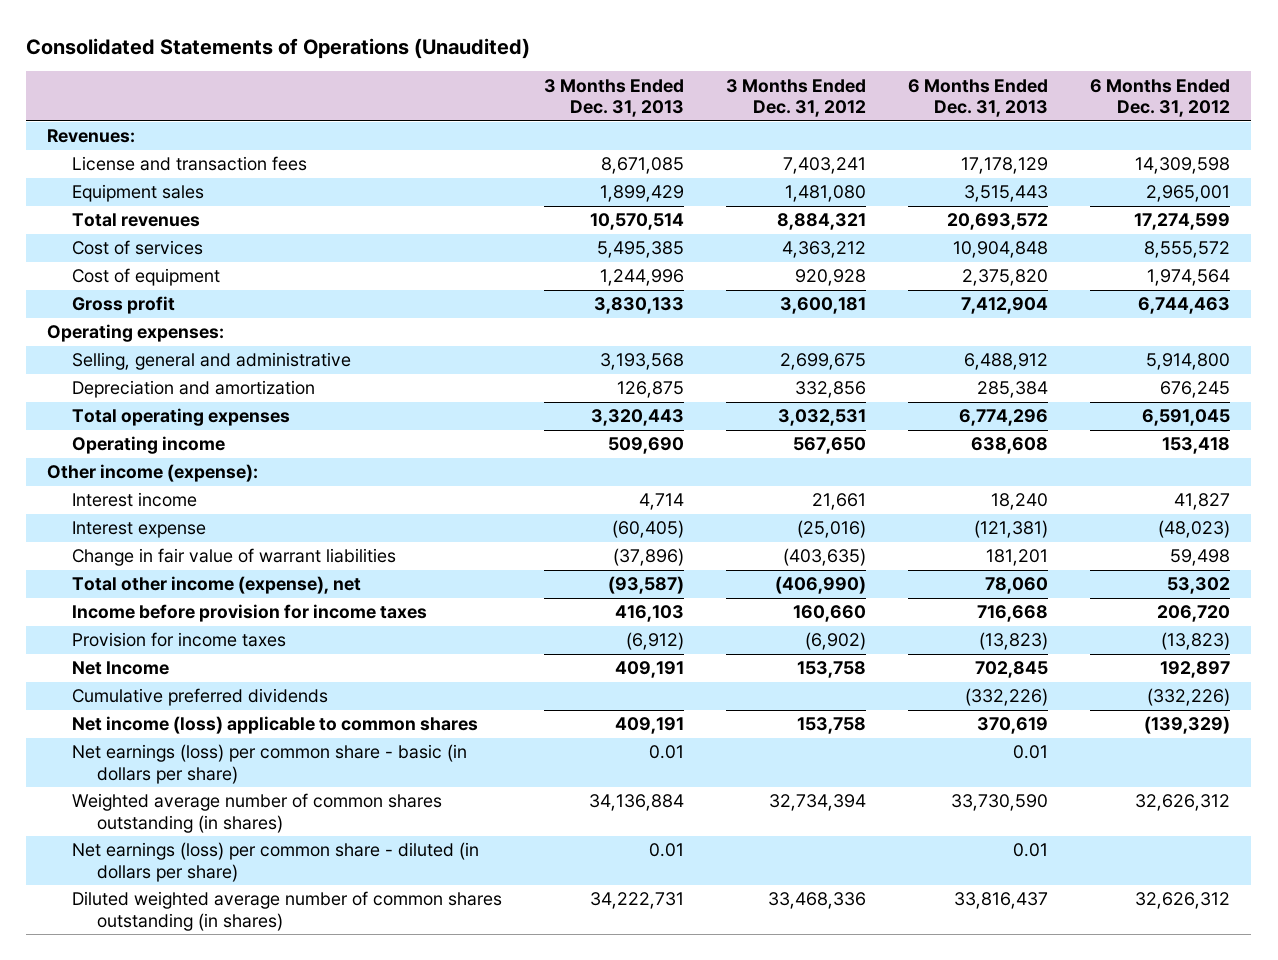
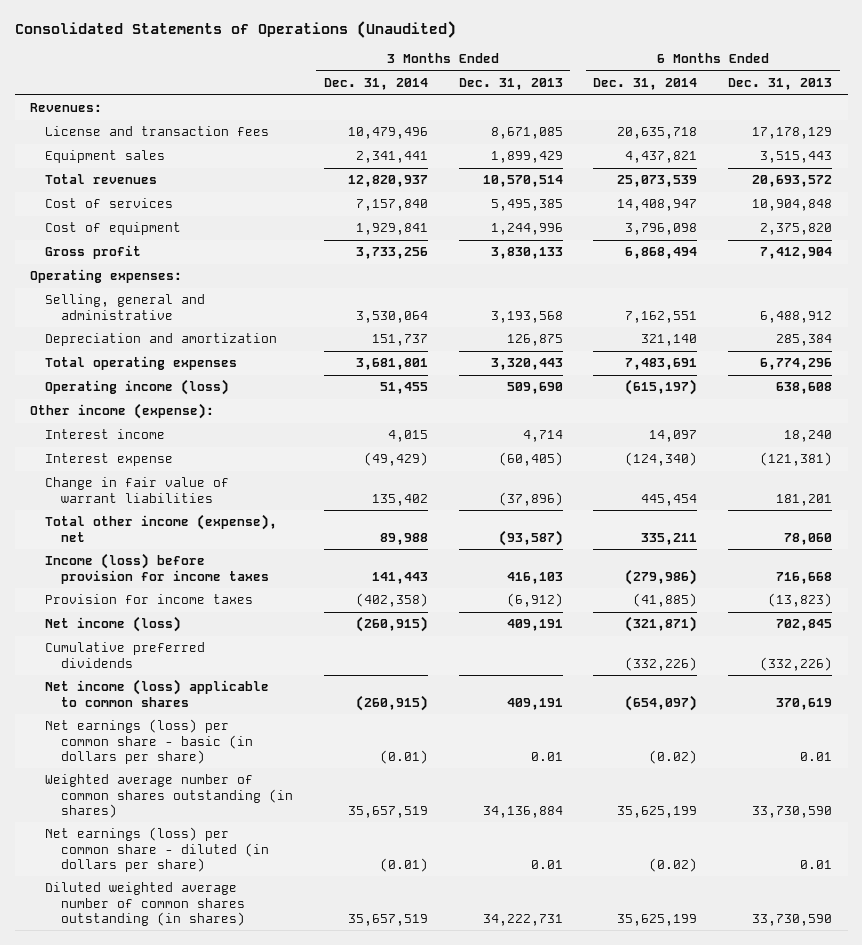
- | 3 Months Ended Dec. 31, 2013 | 3 Months Ended Dec. 31, 2012 | 6 Months Ended Dec. 31, 2013 | 6 Months Ended Dec. 31, 2012
+ | 3 Months Ended Dec. 31, 2014 | 3 Months Ended Dec. 31, 2013 | 6 Months Ended Dec. 31, 2014 | 6 Months Ended Dec. 31, 2013
- Operating income | 509,690 | 567,650 | 638,608 | 153,418
+ Operating income (loss) | 51,455 | 509,690 | (615,197) | 638,608
- Income before provision for income taxes | 416,103 | 160,660 | 716,668 | 206,720
+ Income (loss) before provision for income taxes | 141,443 | 416,103 | (279,986) | 716,668
- Net Income | 409,191 | 153,758 | 702,845 | 192,897
+ Net income (loss) | (260,915) | 409,191 | (321,871) | 702,845
- Diluted weighted average number of common shares outstanding (in shares) | 34,222,731 | 33,468,336 | 33,816,437 | 32,626,312
+ Diluted weighted average number of common shares outstanding (in shares) | 35,657,519 | 34,222,731 | 35,625,199 | 33,730,590

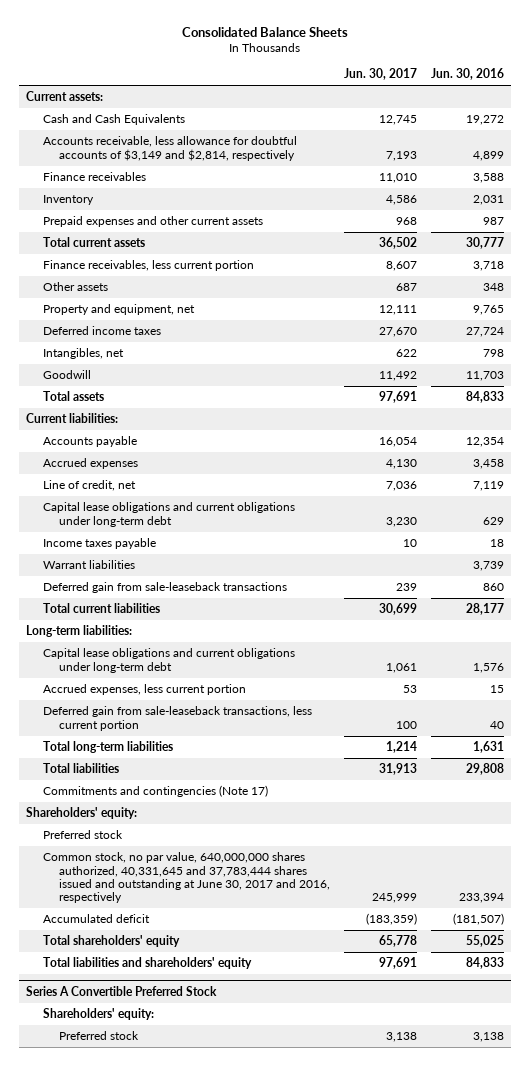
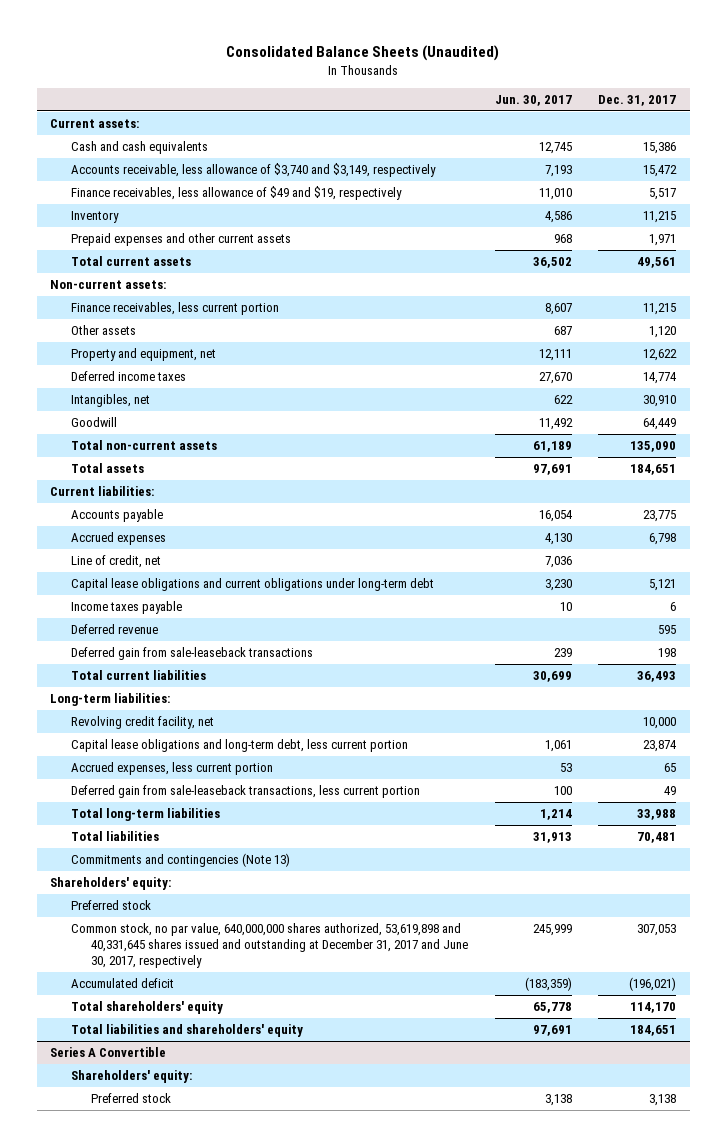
- Consolidated Balance Sheets
+ Consolidated Balance Sheets (Unaudited)
- | Jun. 30, 2017 | Jun. 30, 2016
+ | Jun. 30, 2017 | Dec. 31, 2017
- Cash and Cash Equivalents | 12,745 | 19,272
- Accounts receivable, less allowance for doubtful accounts of $3,149 and $2,814, respectively | 7,193 | 4,899
- Finance receivables | 11,010 | 3,588
+ Cash and cash equivalents | 12,745 | 15,386
+ Accounts receivable, less allowance of $3,740 and $3,149, respectively | 7,193 | 15,472
+ Finance receivables, less allowance of $49 and $19, respectively | 11,010 | 5,517
+ Non-current assets:
+ Total non-current assets | 61,189 | 135,090
- Warrant liabilities | | 3,739
+ Deferred revenue | | 595
- Capital lease obligations and current obligations under long-term debt | 1,061 | 1,576
+ Revolving credit facility, net | | 10,000
+ Capital lease obligations and long-term debt, less current portion | 1,061 | 23,874
- Commitments and contingencies (Note 17)
+ Commitments and contingencies (Note 13)
- Common stock, no par value, 640,000,000 shares authorized, 40,331,645 and 37,783,444 shares issued and outstanding at June 30, 2017 and 2016, respectively | 245,999 | 233,394
+ Common stock, no par value, 640,000,000 shares authorized, 53,619,898 and 40,331,645 shares issued and outstanding at December 31, 2017 and June 30, 2017, respectively | 245,999 | 307,053
- Series A Convertible Preferred Stock
+ Series A Convertible

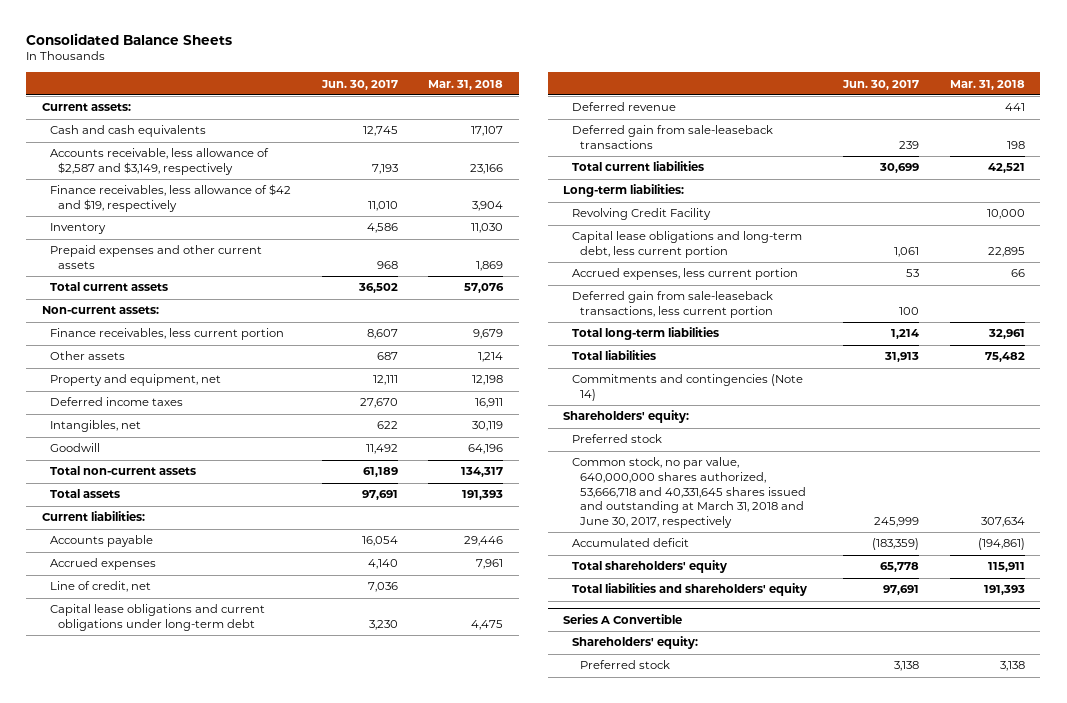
- Consolidated Balance Sheets (Unaudited)
+ Consolidated Balance Sheets
- | Jun. 30, 2017 | Dec. 31, 2017
+ | Jun. 30, 2017 | Mar. 31, 2018
- Accounts receivable, less allowance of $3,740 and $3,149, respectively | 7,193 | 15,472
- Finance receivables, less allowance of $49 and $19, respectively | 11,010 | 5,517
+ Accounts receivable, less allowance of $2,587 and $3,149, respectively | 7,193 | 23,166
+ Finance receivables, less allowance of $42 and $19, respectively | 11,010 | 3,904
- Accrued expenses | 4,130 | 6,798
+ Accrued expenses | 4,140 | 7,961
- Income taxes payable | 10 | 6
- Revolving credit facility, net | | 10,000
+ Revolving Credit Facility | | 10,000
- Commitments and contingencies (Note 13)
+ Commitments and contingencies (Note 14)
- Common stock, no par value, 640,000,000 shares authorized, 53,619,898 and 40,331,645 shares issued and outstanding at December 31, 2017 and June 30, 2017, respectively | 245,999 | 307,053
+ Common stock, no par value, 640,000,000 shares authorized, 53,666,718 and 40,331,645 shares issued and outstanding at March 31, 2018 and June 30, 2017, respectively | 245,999 | 307,634

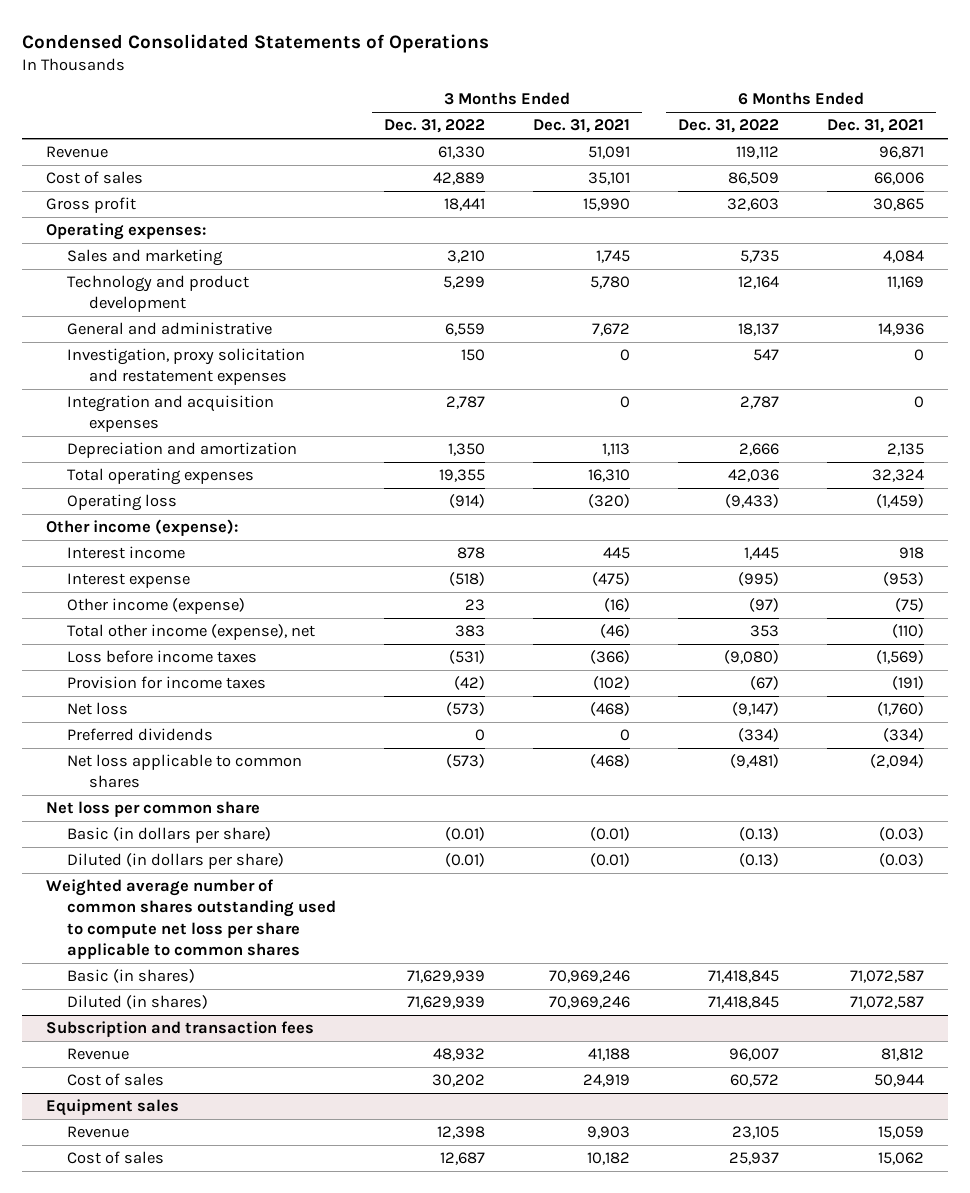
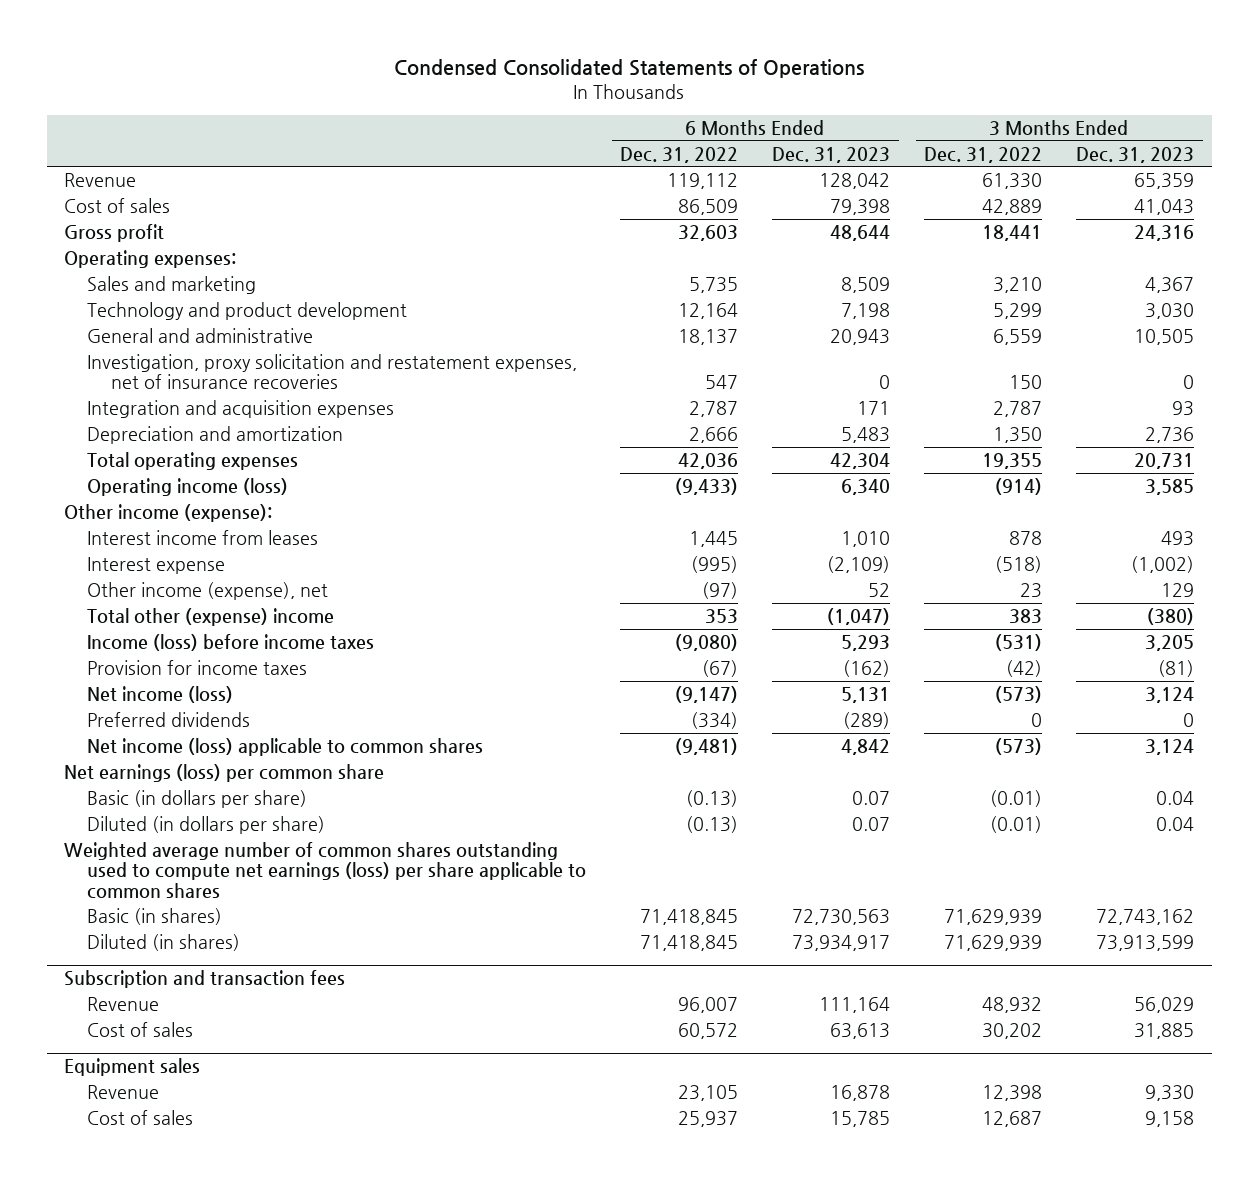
- | 3 Months Ended Dec. 31, 2022 | 3 Months Ended Dec. 31, 2021 | 6 Months Ended Dec. 31, 2022 | 6 Months Ended Dec. 31, 2021
+ | 6 Months Ended Dec. 31, 2022 | 6 Months Ended Dec. 31, 2023 | 3 Months Ended Dec. 31, 2022 | 3 Months Ended Dec. 31, 2023
- Investigation, proxy solicitation and restatement expenses | 150 | 0 | 547 | 0
+ Investigation, proxy solicitation and restatement expenses, net of insurance recoveries | 547 | 0 | 150 | 0
- Operating loss | (914) | (320) | (9,433) | (1,459)
+ Operating income (loss) | (9,433) | 6,340 | (914) | 3,585
- Interest income | 878 | 445 | 1,445 | 918
+ Interest income from leases | 1,445 | 1,010 | 878 | 493
- Other income (expense) | 23 | (16) | (97) | (75)
- Total other income (expense), net | 383 | (46) | 353 | (110)
- Loss before income taxes | (531) | (366) | (9,080) | (1,569)
+ Other income (expense), net | (97) | 52 | 23 | 129
+ Total other (expense) income | 353 | (1,047) | 383 | (380)
+ Income (loss) before income taxes | (9,080) | 5,293 | (531) | 3,205
- Net loss | (573) | (468) | (9,147) | (1,760)
+ Net income (loss) | (9,147) | 5,131 | (573) | 3,124
- Net loss applicable to common shares | (573) | (468) | (9,481) | (2,094)
- Net loss per common share
+ Net income (loss) applicable to common shares | (9,481) | 4,842 | (573) | 3,124
+ Net earnings (loss) per common share
- Weighted average number of common shares outstanding used to compute net loss per share applicable to common shares
+ Weighted average number of common shares outstanding used to compute net earnings (loss) per share applicable to common shares

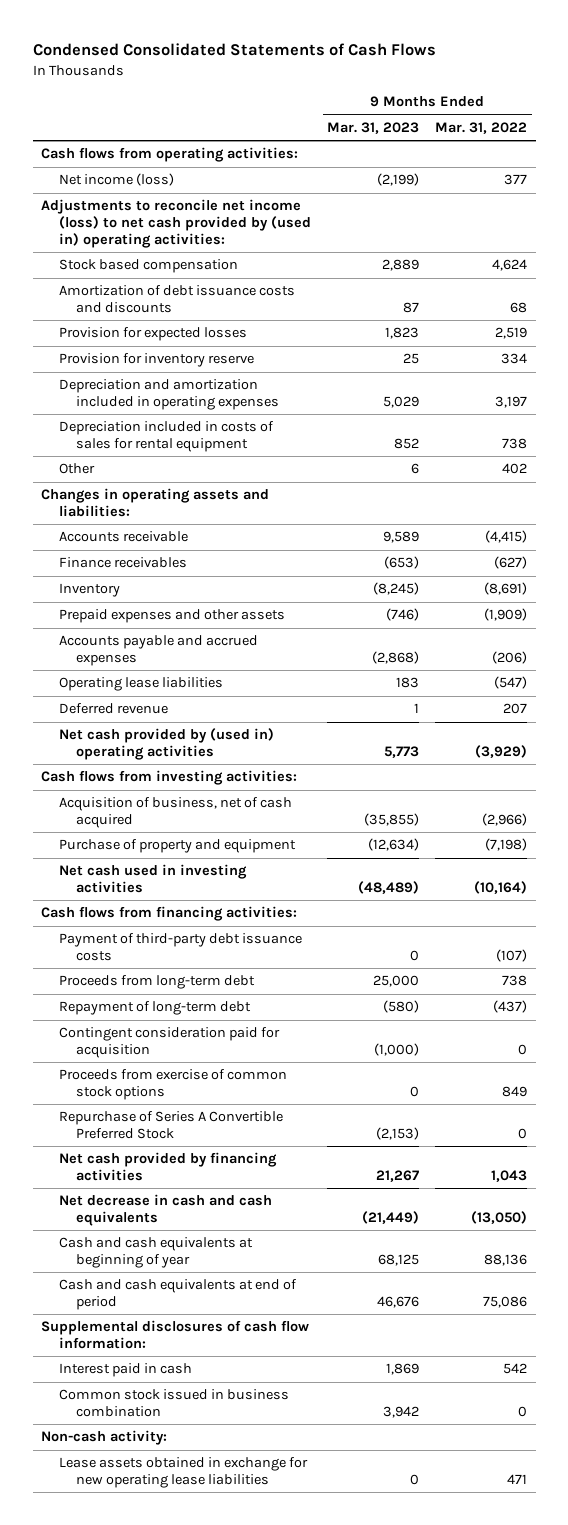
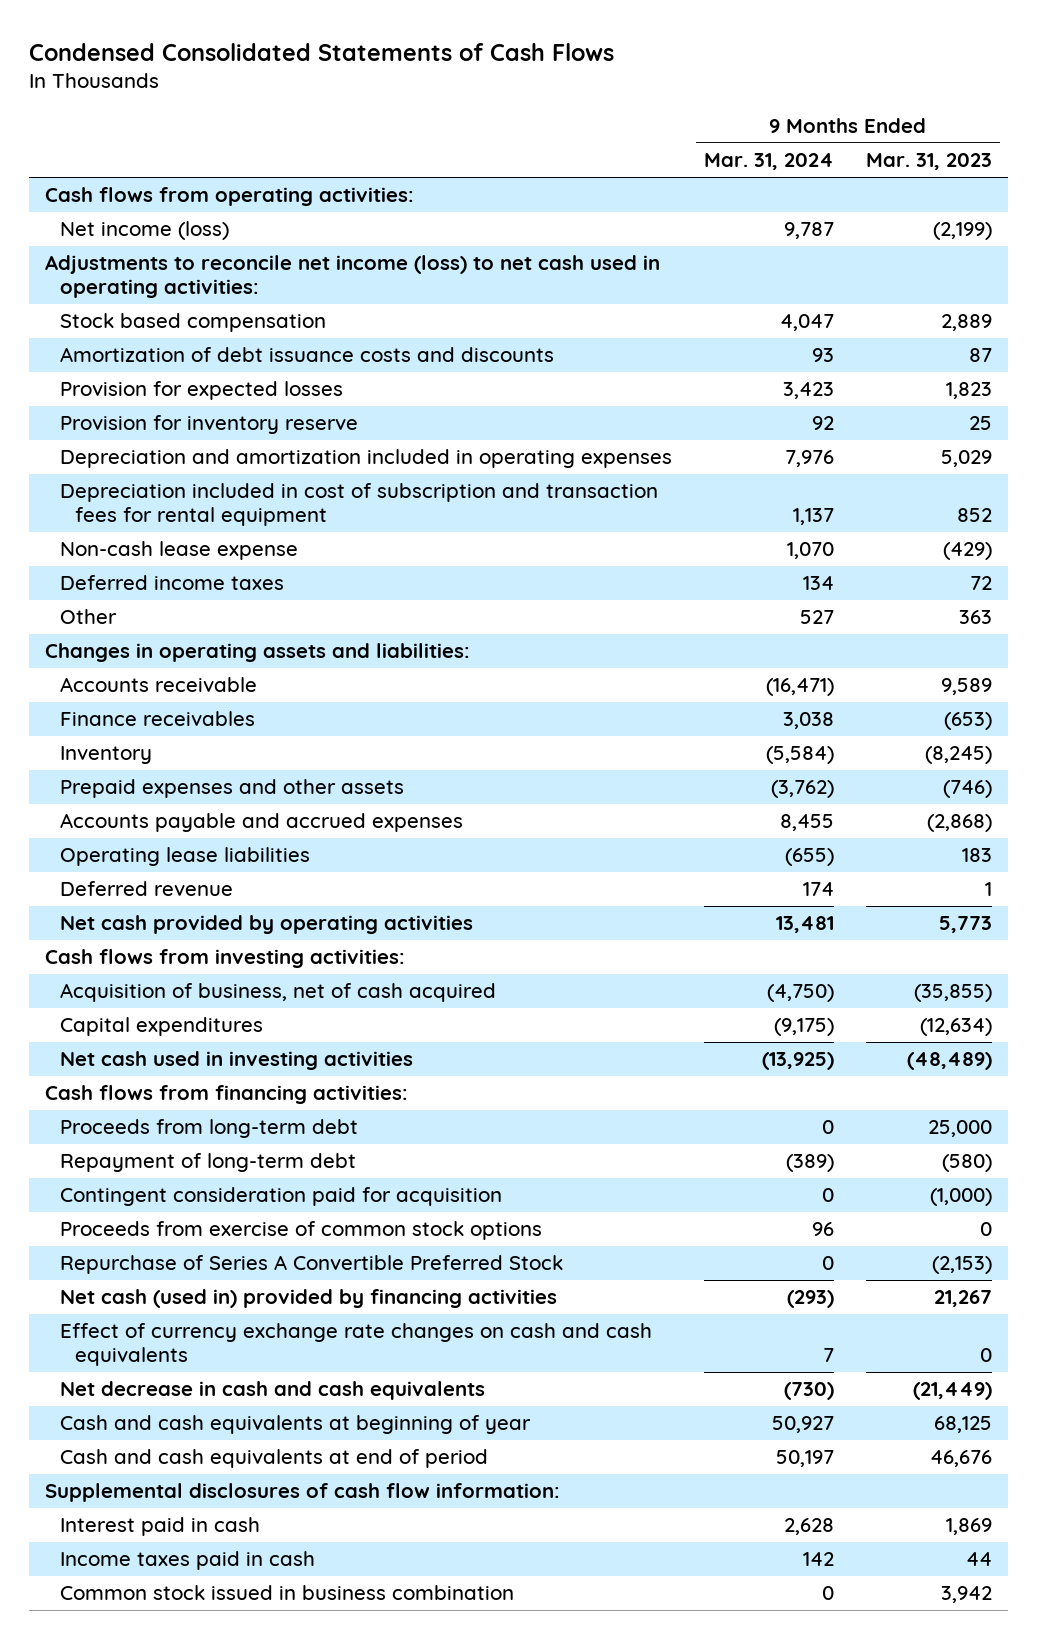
- | 9 Months Ended Mar. 31, 2023 | 9 Months Ended Mar. 31, 2022
+ | 9 Months Ended Mar. 31, 2024 | 9 Months Ended Mar. 31, 2023
- Adjustments to reconcile net income (loss) to net cash provided by (used in) operating activities:
+ Adjustments to reconcile net income (loss) to net cash used in operating activities:
- Depreciation included in costs of sales for rental equipment | 852 | 738
- Other | 6 | 402
+ Depreciation included in cost of subscription and transaction fees for rental equipment | 1,137 | 852
+ Non-cash lease expense | 1,070 | (429)
+ Deferred income taxes | 134 | 72
+ Other | 527 | 363
- Net cash provided by (used in) operating activities | 5,773 | (3,929)
+ Net cash provided by operating activities | 13,481 | 5,773
- Purchase of property and equipment | (12,634) | (7,198)
+ Capital expenditures | (9,175) | (12,634)
- Payment of third-party debt issuance costs | 0 | (107)
- Net cash provided by financing activities | 21,267 | 1,043
+ Net cash (used in) provided by financing activities | (293) | 21,267
+ Effect of currency exchange rate changes on cash and cash equivalents | 7 | 0
+ Income taxes paid in cash | 142 | 44
- Non-cash activity:
- Lease assets obtained in exchange for new operating lease liabilities | 0 | 471

